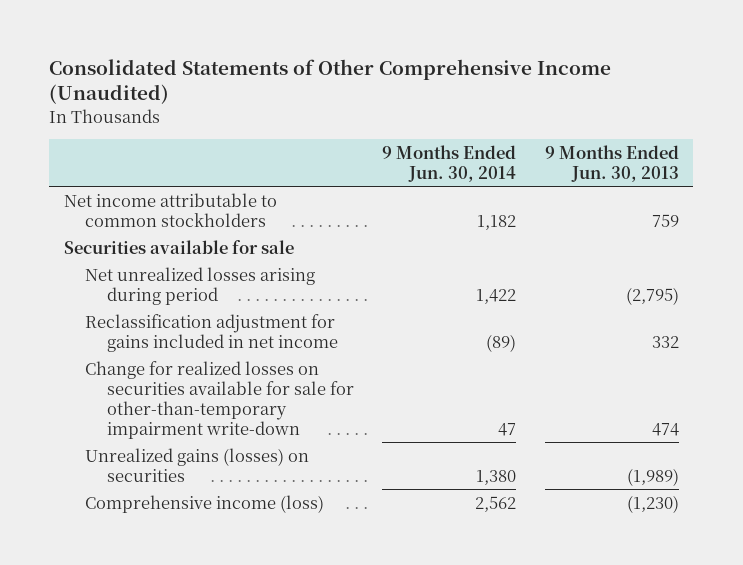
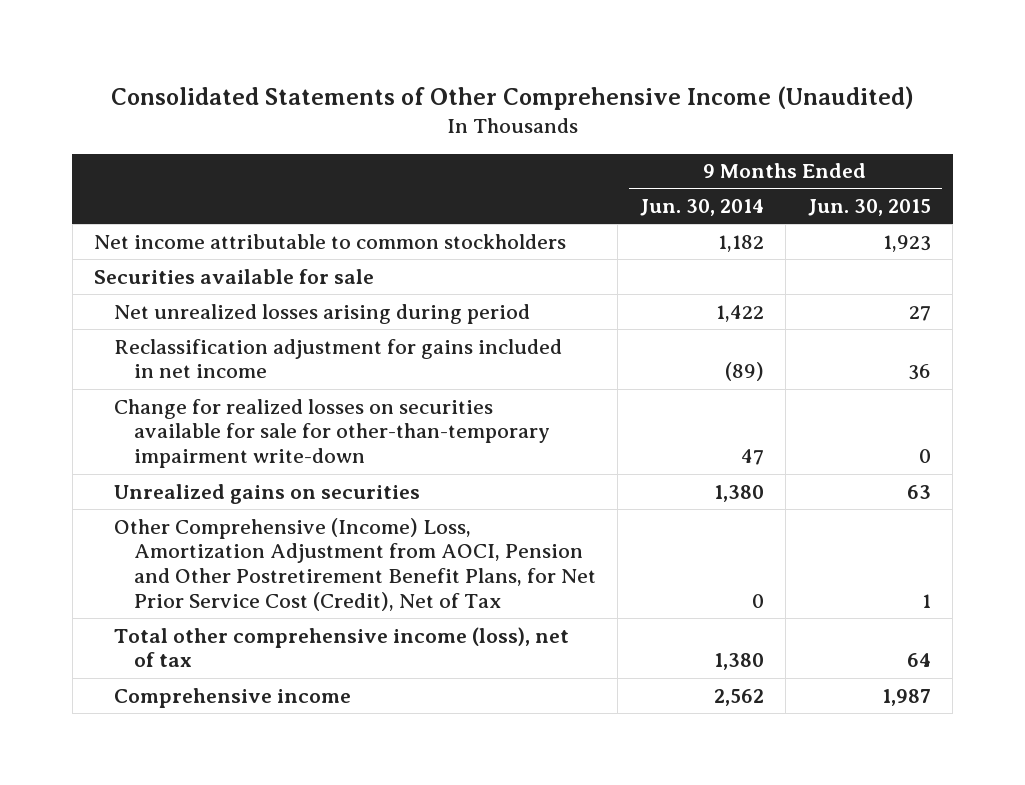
- | 9 Months Ended Jun. 30, 2014 | 9 Months Ended Jun. 30, 2013
+ | 9 Months Ended Jun. 30, 2014 | 9 Months Ended Jun. 30, 2015
- Unrealized gains (losses) on securities | 1,380 | (1,989)
- Comprehensive income (loss) | 2,562 | (1,230)
+ Unrealized gains on securities | 1,380 | 63
+ Other Comprehensive (Income) Loss, Amortization Adjustment from AOCI, Pension and Other Postretirement Benefit Plans, for Net Prior Service Cost (Credit), Net of Tax | 0 | 1
+ Total other comprehensive income (loss), net of tax | 1,380 | 64
+ Comprehensive income | 2,562 | 1,987

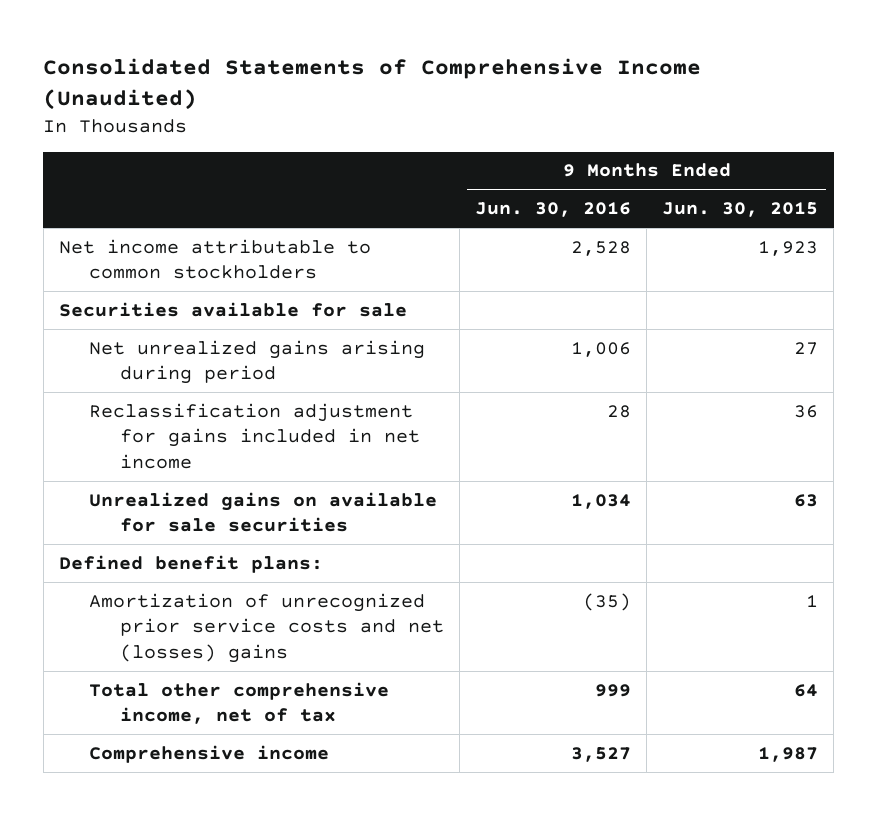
- Consolidated Statements of Other Comprehensive Income (Unaudited)
+ Consolidated Statements of Comprehensive Income (Unaudited)
- | 9 Months Ended Jun. 30, 2014 | 9 Months Ended Jun. 30, 2015
+ | 9 Months Ended Jun. 30, 2016 | 9 Months Ended Jun. 30, 2015
- Net unrealized losses arising during period | 1,422 | 27
+ Net unrealized gains arising during period | 1,006 | 27
- Change for realized losses on securities available for sale for other-than-temporary impairment write-down | 47 | 0
- Unrealized gains on securities | 1,380 | 63
- Other Comprehensive (Income) Loss, Amortization Adjustment from AOCI, Pension and Other Postretirement Benefit Plans, for Net Prior Service Cost (Credit), Net of Tax | 0 | 1
- Total other comprehensive income (loss), net of tax | 1,380 | 64
+ Unrealized gains on available for sale securities | 1,034 | 63
+ Defined benefit plans:
+ Amortization of unrecognized prior service costs and net (losses) gains | (35) | 1
+ Total other comprehensive income, net of tax | 999 | 64

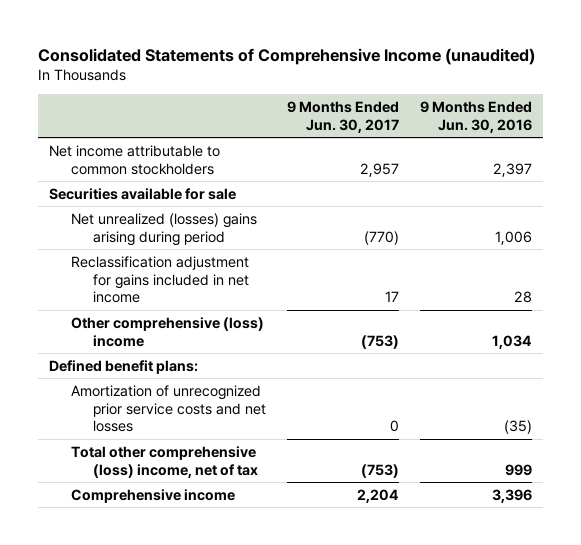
- Consolidated Statements of Comprehensive Income (Unaudited)
+ Consolidated Statements of Comprehensive Income (unaudited)
- | 9 Months Ended Jun. 30, 2016 | 9 Months Ended Jun. 30, 2015
+ | 9 Months Ended Jun. 30, 2017 | 9 Months Ended Jun. 30, 2016
- Net income attributable to common stockholders | 2,528 | 1,923
+ Net income attributable to common stockholders | 2,957 | 2,397
- Net unrealized gains arising during period | 1,006 | 27
+ Net unrealized (losses) gains arising during period | (770) | 1,006
- Unrealized gains on available for sale securities | 1,034 | 63
+ Other comprehensive (loss) income | (753) | 1,034
- Amortization of unrecognized prior service costs and net (losses) gains | (35) | 1
- Total other comprehensive income, net of tax | 999 | 64
- Comprehensive income | 3,527 | 1,987
+ Amortization of unrecognized prior service costs and net losses | 0 | (35)
+ Total other comprehensive (loss) income, net of tax | (753) | 999
+ Comprehensive income | 2,204 | 3,396

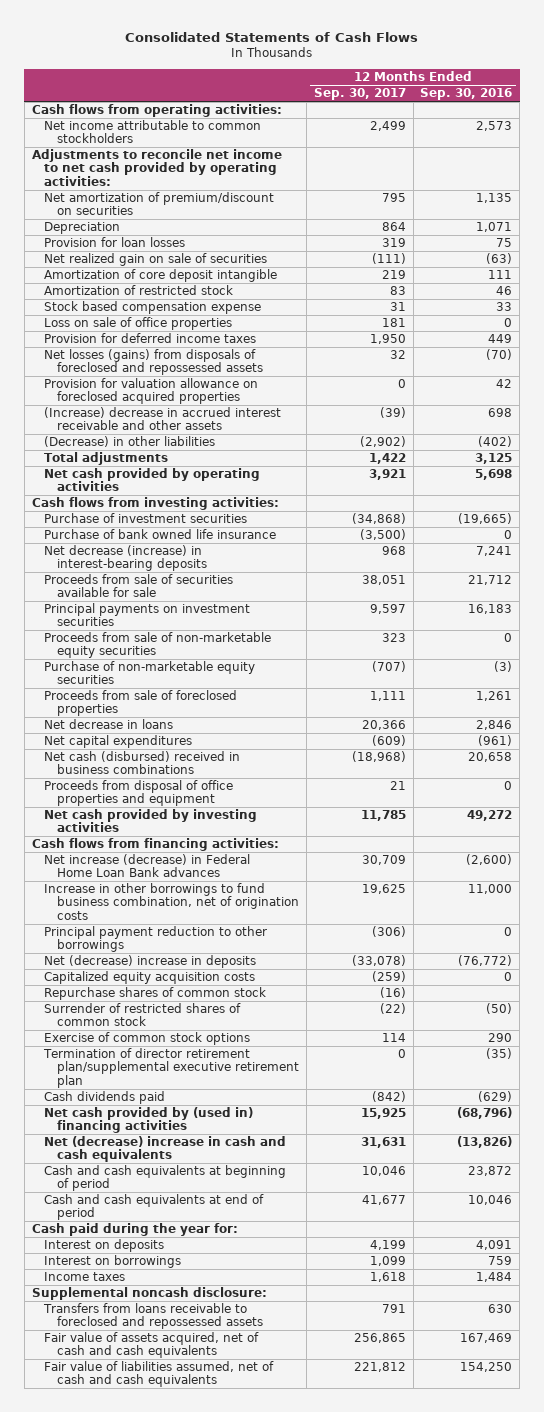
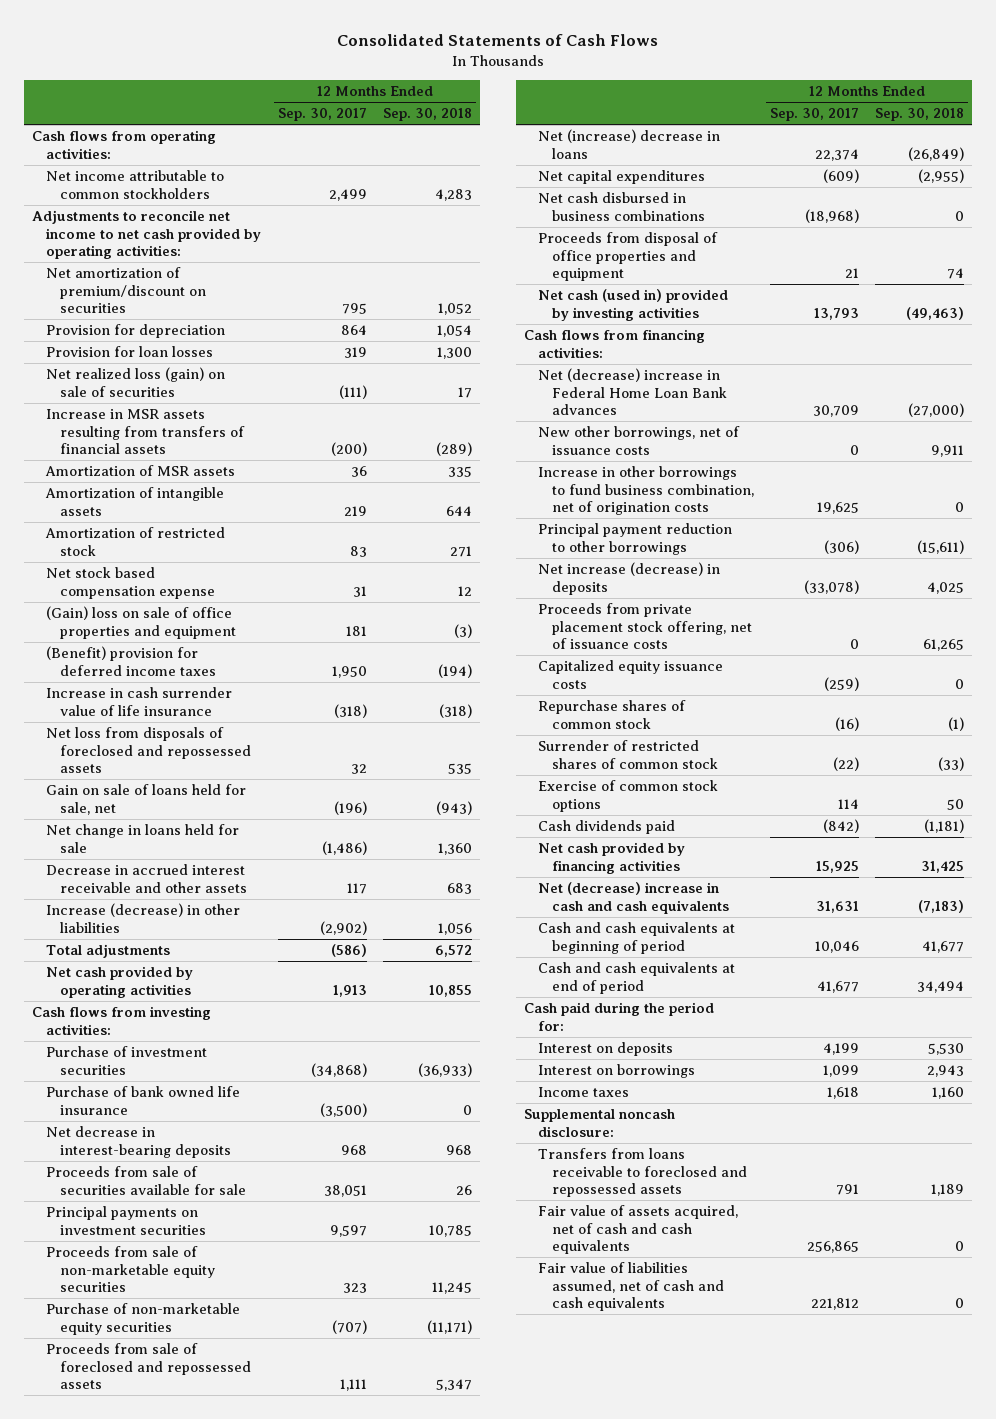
- | 12 Months Ended Sep. 30, 2017 | 12 Months Ended Sep. 30, 2016
+ | 12 Months Ended Sep. 30, 2017 | 12 Months Ended Sep. 30, 2018
- Depreciation | 864 | 1,071
+ Provision for depreciation | 864 | 1,054
- Net realized gain on sale of securities | (111) | (63)
- Amortization of core deposit intangible | 219 | 111
+ Net realized loss (gain) on sale of securities | (111) | 17
+ Increase in MSR assets resulting from transfers of financial assets | (200) | (289)
+ Amortization of MSR assets | 36 | 335
+ Amortization of intangible assets | 219 | 644
- Stock based compensation expense | 31 | 33
- Loss on sale of office properties | 181 | 0
- Provision for deferred income taxes | 1,950 | 449
- Net losses (gains) from disposals of foreclosed and repossessed assets | 32 | (70)
- Provision for valuation allowance on foreclosed acquired properties | 0 | 42
- (Increase) decrease in accrued interest receivable and other assets | (39) | 698
- (Decrease) in other liabilities | (2,902) | (402)
- Total adjustments | 1,422 | 3,125
- Net cash provided by operating activities | 3,921 | 5,698
+ Net stock based compensation expense | 31 | 12
+ (Gain) loss on sale of office properties and equipment | 181 | (3)
+ (Benefit) provision for deferred income taxes | 1,950 | (194)
+ Increase in cash surrender value of life insurance | (318) | (318)
+ Net loss from disposals of foreclosed and repossessed assets | 32 | 535
+ Gain on sale of loans held for sale, net | (196) | (943)
+ Net change in loans held for sale | (1,486) | 1,360
+ Decrease in accrued interest receivable and other assets | 117 | 683
+ Increase (decrease) in other liabilities | (2,902) | 1,056
+ Total adjustments | (586) | 6,572
+ Net cash provided by operating activities | 1,913 | 10,855
- Net decrease (increase) in interest-bearing deposits | 968 | 7,241
+ Net decrease in interest-bearing deposits | 968 | 968
- Proceeds from sale of foreclosed properties | 1,111 | 1,261
- Net decrease in loans | 20,366 | 2,846
+ Proceeds from sale of foreclosed and repossessed assets | 1,111 | 5,347
+ Net (increase) decrease in loans | 22,374 | (26,849)
- Net cash (disbursed) received in business combinations | (18,968) | 20,658
+ Net cash disbursed in business combinations | (18,968) | 0
- Net cash provided by investing activities | 11,785 | 49,272
+ Net cash (used in) provided by investing activities | 13,793 | (49,463)
- Net increase (decrease) in Federal Home Loan Bank advances | 30,709 | (2,600)
+ Net (decrease) increase in Federal Home Loan Bank advances | 30,709 | (27,000)
+ New other borrowings, net of issuance costs | 0 | 9,911
- Net (decrease) increase in deposits | (33,078) | (76,772)
- Capitalized equity acquisition costs | (259) | 0
+ Net increase (decrease) in deposits | (33,078) | 4,025
+ Proceeds from private placement stock offering, net of issuance costs | 0 | 61,265
+ Capitalized equity issuance costs | (259) | 0
- Termination of director retirement plan/supplemental executive retirement plan | 0 | (35)
- Net cash provided by (used in) financing activities | 15,925 | (68,796)
+ Net cash provided by financing activities | 15,925 | 31,425
- Cash paid during the year for:
+ Cash paid during the period for:

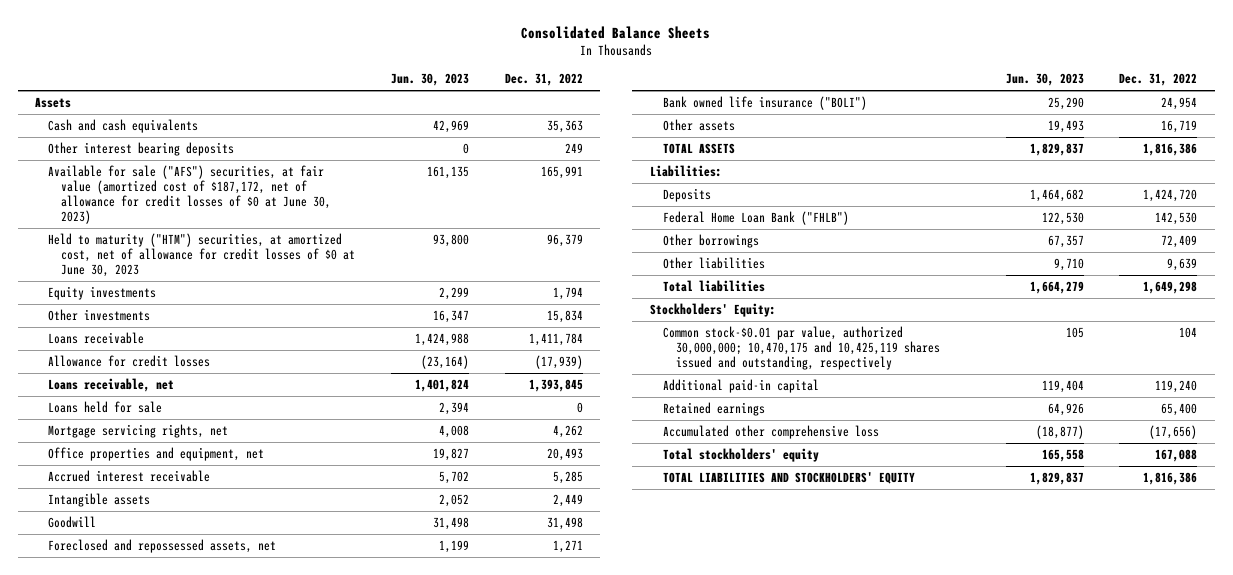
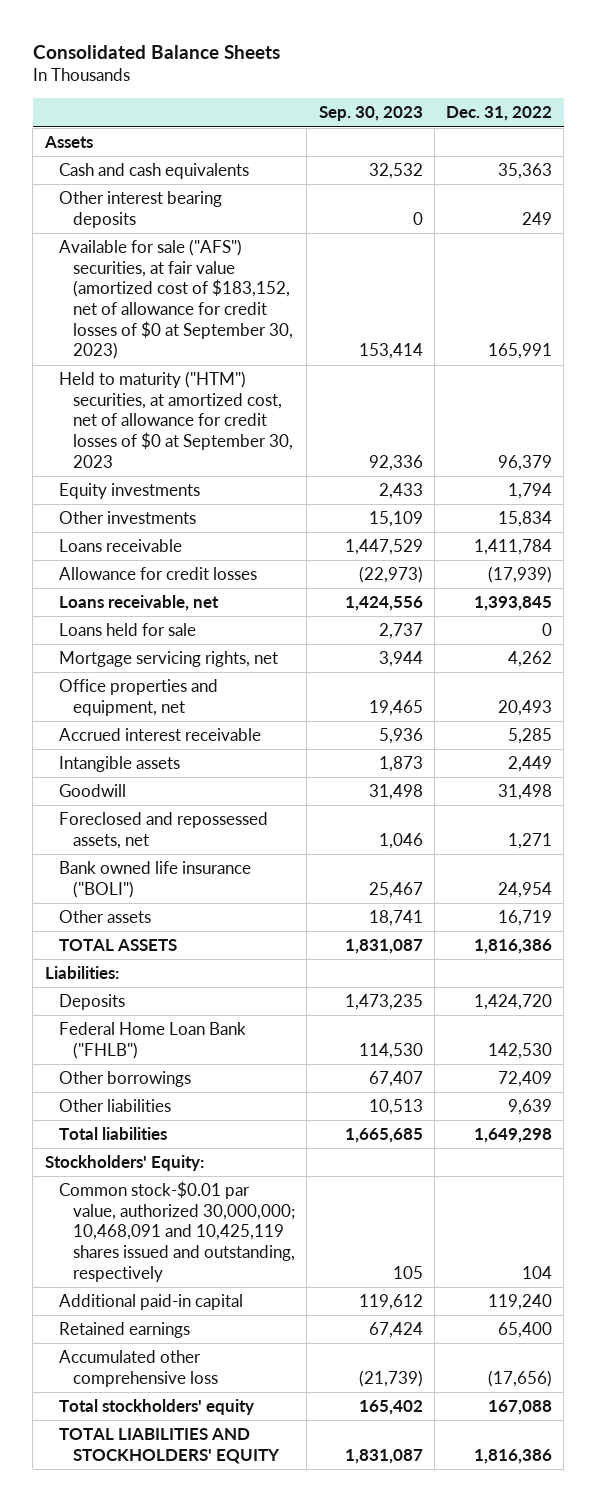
- | Jun. 30, 2023 | Dec. 31, 2022
+ | Sep. 30, 2023 | Dec. 31, 2022
- Available for sale ("AFS") securities, at fair value (amortized cost of $187,172, net of allowance for credit losses of $0 at June 30, 2023) | 161,135 | 165,991
- Held to maturity ("HTM") securities, at amortized cost, net of allowance for credit losses of $0 at June 30, 2023 | 93,800 | 96,379
+ Available for sale ("AFS") securities, at fair value (amortized cost of $183,152, net of allowance for credit losses of $0 at September 30, 2023) | 153,414 | 165,991
+ Held to maturity ("HTM") securities, at amortized cost, net of allowance for credit losses of $0 at September 30, 2023 | 92,336 | 96,379
- Common stock-$0.01 par value, authorized 30,000,000; 10,470,175 and 10,425,119 shares issued and outstanding, respectively | 105 | 104
+ Common stock-$0.01 par value, authorized 30,000,000; 10,468,091 and 10,425,119 shares issued and outstanding, respectively | 105 | 104

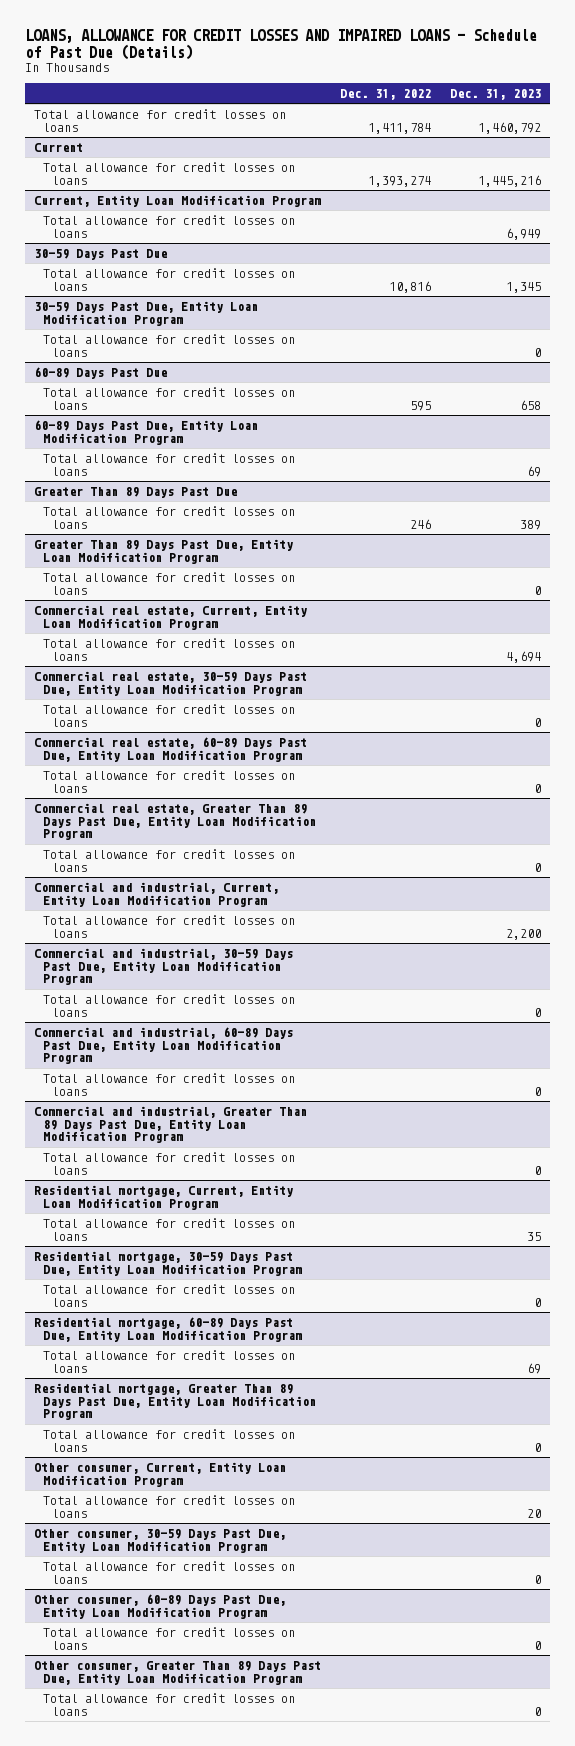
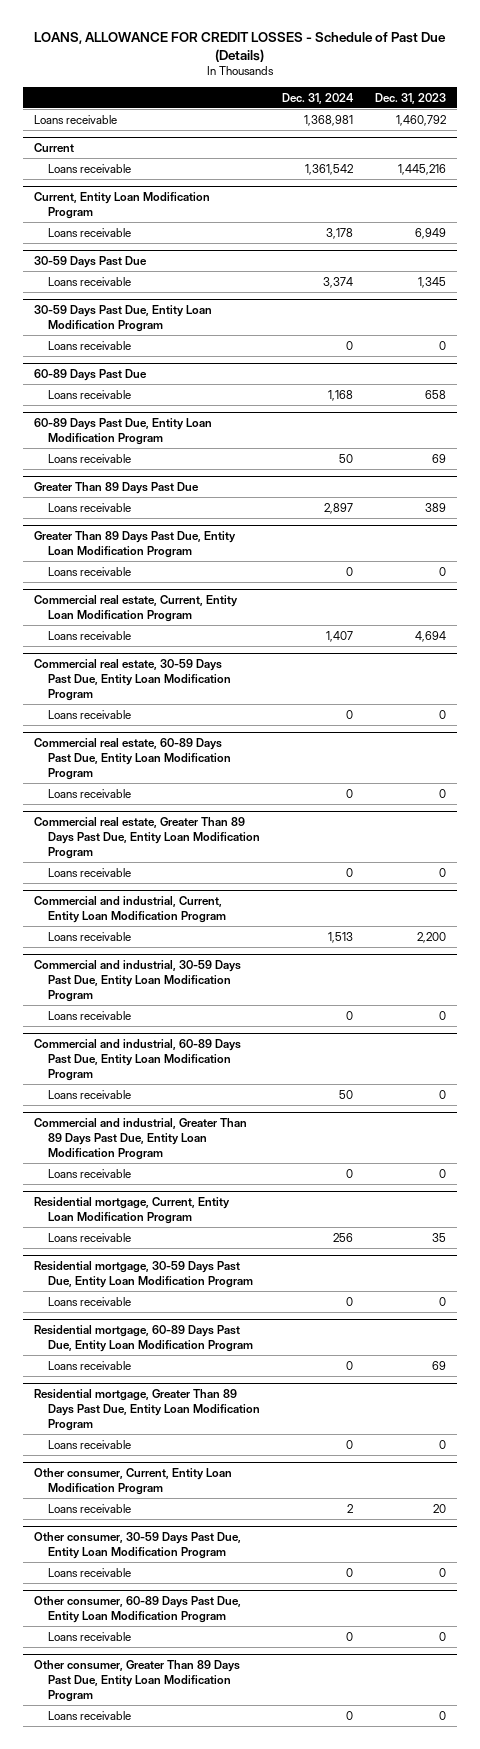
- LOANS, ALLOWANCE FOR CREDIT LOSSES AND IMPAIRED LOANS - Schedule of Past Due (Details)
+ LOANS, ALLOWANCE FOR CREDIT LOSSES - Schedule of Past Due (Details)
- | Dec. 31, 2022 | Dec. 31, 2023
+ | Dec. 31, 2024 | Dec. 31, 2023
- Total allowance for credit losses on loans | 1,411,784 | 1,460,792
+ Loans receivable | 1,368,981 | 1,460,792
@ Current
- Total allowance for credit losses on loans | 1,393,274 | 1,445,216
+ Loans receivable | 1,361,542 | 1,445,216
@ Current, Entity Loan Modification Program
- Total allowance for credit losses on loans | | 6,949
+ Loans receivable | 3,178 | 6,949
@ 30-59 Days Past Due
- Total allowance for credit losses on loans | 10,816 | 1,345
+ Loans receivable | 3,374 | 1,345
@ 30-59 Days Past Due, Entity Loan Modification Program
- Total allowance for credit losses on loans | | 0
+ Loans receivable | 0 | 0
@ 60-89 Days Past Due
- Total allowance for credit losses on loans | 595 | 658
+ Loans receivable | 1,168 | 658
@ 60-89 Days Past Due, Entity Loan Modification Program
- Total allowance for credit losses on loans | | 69
+ Loans receivable | 50 | 69
@ Greater Than 89 Days Past Due
- Total allowance for credit losses on loans | 246 | 389
+ Loans receivable | 2,897 | 389
@ Greater Than 89 Days Past Due, Entity Loan Modification Program
- Total allowance for credit losses on loans | | 0
+ Loans receivable | 0 | 0
@ Commercial real estate, Current, Entity Loan Modification Program
- Total allowance for credit losses on loans | | 4,694
+ Loans receivable | 1,407 | 4,694
@ Commercial real estate, 30-59 Days Past Due, Entity Loan Modification Program
- Total allowance for credit losses on loans | | 0
+ Loans receivable | 0 | 0
@ Commercial real estate, 60-89 Days Past Due, Entity Loan Modification Program
- Total allowance for credit losses on loans | | 0
+ Loans receivable | 0 | 0
@ Commercial real estate, Greater Than 89 Days Past Due, Entity Loan Modification Program
- Total allowance for credit losses on loans | | 0
+ Loans receivable | 0 | 0
@ Commercial and industrial, Current, Entity Loan Modification Program
- Total allowance for credit losses on loans | | 2,200
+ Loans receivable | 1,513 | 2,200
@ Commercial and industrial, 30-59 Days Past Due, Entity Loan Modification Program
- Total allowance for credit losses on loans | | 0
+ Loans receivable | 0 | 0
@ Commercial and industrial, 60-89 Days Past Due, Entity Loan Modification Program
- Total allowance for credit losses on loans | | 0
+ Loans receivable | 50 | 0
@ Commercial and industrial, Greater Than 89 Days Past Due, Entity Loan Modification Program
- Total allowance for credit losses on loans | | 0
+ Loans receivable | 0 | 0
@ Residential mortgage, Current, Entity Loan Modification Program
- Total allowance for credit losses on loans | | 35
+ Loans receivable | 256 | 35
@ Residential mortgage, 30-59 Days Past Due, Entity Loan Modification Program
- Total allowance for credit losses on loans | | 0
+ Loans receivable | 0 | 0
@ Residential mortgage, 60-89 Days Past Due, Entity Loan Modification Program
- Total allowance for credit losses on loans | | 69
+ Loans receivable | 0 | 69
@ Residential mortgage, Greater Than 89 Days Past Due, Entity Loan Modification Program
- Total allowance for credit losses on loans | | 0
+ Loans receivable | 0 | 0
@ Other consumer, Current, Entity Loan Modification Program
- Total allowance for credit losses on loans | | 20
+ Loans receivable | 2 | 20
@ Other consumer, 30-59 Days Past Due, Entity Loan Modification Program
- Total allowance for credit losses on loans | | 0
+ Loans receivable | 0 | 0
@ Other consumer, 60-89 Days Past Due, Entity Loan Modification Program
- Total allowance for credit losses on loans | | 0
+ Loans receivable | 0 | 0
@ Other consumer, Greater Than 89 Days Past Due, Entity Loan Modification Program
- Total allowance for credit losses on loans | | 0
+ Loans receivable | 0 | 0

